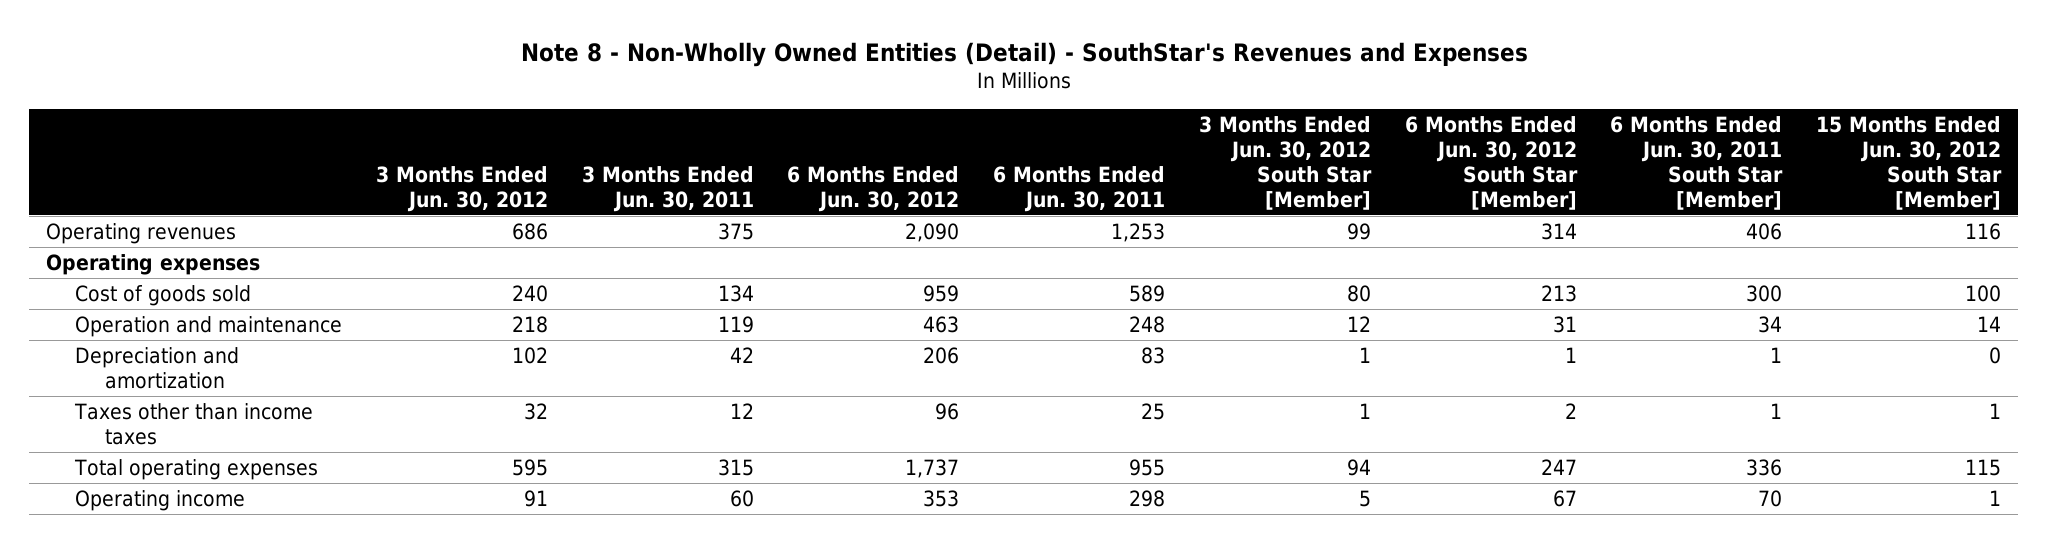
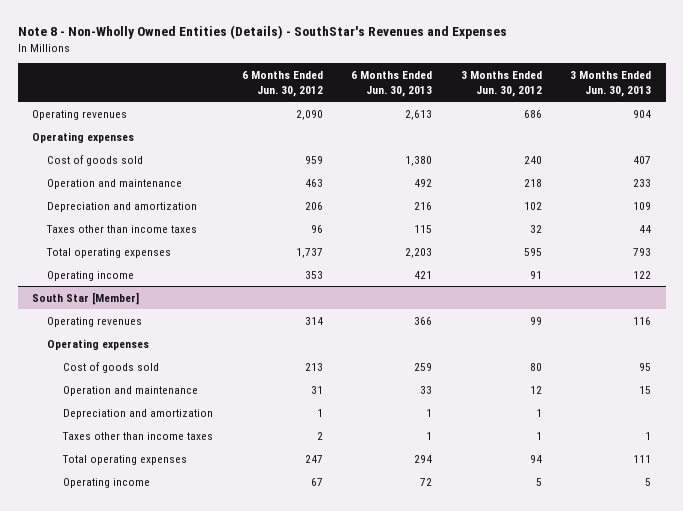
- Note 8 - Non-Wholly Owned Entities (Detail) - SouthStar's Revenues and Expenses
+ Note 8 - Non-Wholly Owned Entities (Details) - SouthStar's Revenues and Expenses
- | 3 Months Ended Jun. 30, 2012 | 3 Months Ended Jun. 30, 2011 | 6 Months Ended Jun. 30, 2012 | 6 Months Ended Jun. 30, 2011 | 3 Months Ended Jun. 30, 2012 South Star [Member] | 6 Months Ended Jun. 30, 2012 South Star [Member] | 6 Months Ended Jun. 30, 2011 South Star [Member] | 15 Months Ended Jun. 30, 2012 South Star [Member]
+ | 6 Months Ended Jun. 30, 2012 | 6 Months Ended Jun. 30, 2013 | 3 Months Ended Jun. 30, 2012 | 3 Months Ended Jun. 30, 2013
+ South Star [Member]
+ Operating revenues | 314 | 366 | 99 | 116
+ Operating expenses
+ Cost of goods sold | 213 | 259 | 80 | 95
+ Operation and maintenance | 31 | 33 | 12 | 15
+ Depreciation and amortization | 1 | 1 | 1 |
+ Taxes other than income taxes | 2 | 1 | 1 | 1
+ Total operating expenses | 247 | 294 | 94 | 111
+ Operating income | 67 | 72 | 5 | 5

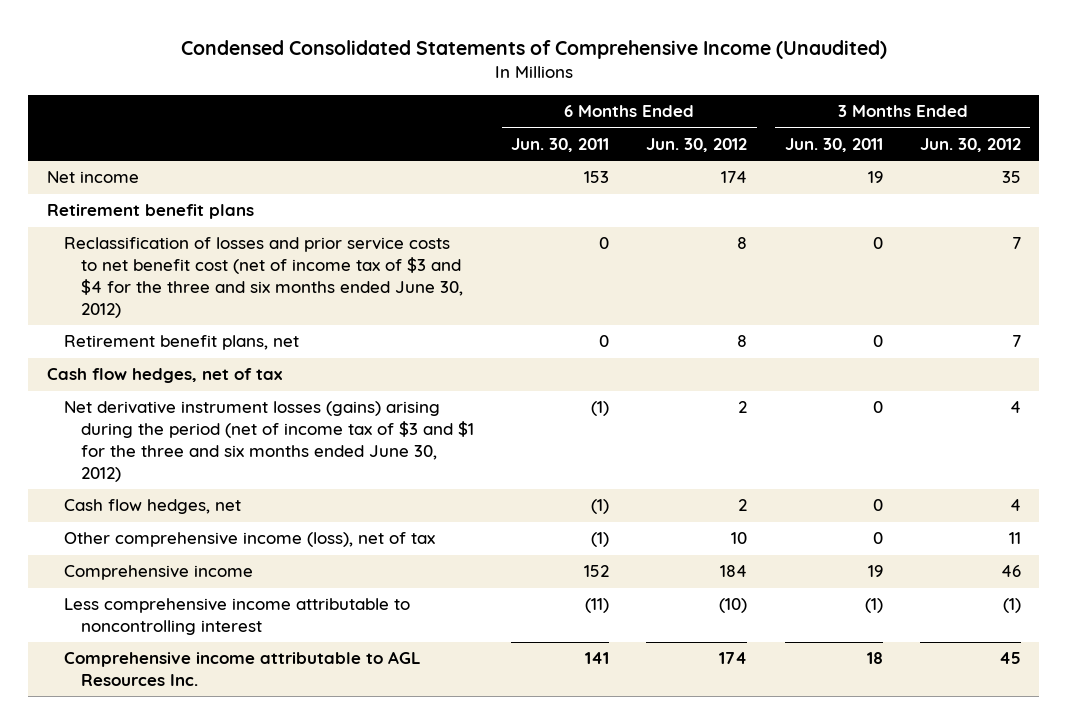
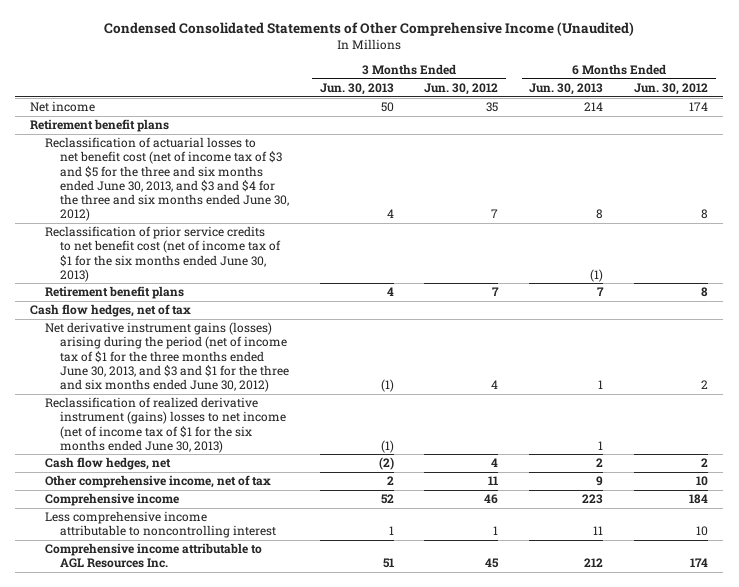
- Condensed Consolidated Statements of Comprehensive Income (Unaudited)
+ Condensed Consolidated Statements of Other Comprehensive Income (Unaudited)
- | 6 Months Ended Jun. 30, 2011 | 6 Months Ended Jun. 30, 2012 | 3 Months Ended Jun. 30, 2011 | 3 Months Ended Jun. 30, 2012
+ | 3 Months Ended Jun. 30, 2013 | 3 Months Ended Jun. 30, 2012 | 6 Months Ended Jun. 30, 2013 | 6 Months Ended Jun. 30, 2012
- Reclassification of losses and prior service costs to net benefit cost (net of income tax of $3 and $4 for the three and six months ended June 30, 2012) | 0 | 8 | 0 | 7
- Retirement benefit plans, net | 0 | 8 | 0 | 7
+ Reclassification of actuarial losses to net benefit cost (net of income tax of $3 and $5 for the three and six months ended June 30, 2013, and $3 and $4 for the three and six months ended June 30, 2012) | 4 | 7 | 8 | 8
+ Reclassification of prior service credits to net benefit cost (net of income tax of $1 for the six months ended June 30, 2013) | | | (1) |
+ Retirement benefit plans | 4 | 7 | 7 | 8
- Net derivative instrument losses (gains) arising during the period (net of income tax of $3 and $1 for the three and six months ended June 30, 2012) | (1) | 2 | 0 | 4
+ Net derivative instrument gains (losses) arising during the period (net of income tax of $1 for the three months ended June 30, 2013, and $3 and $1 for the three and six months ended June 30, 2012) | (1) | 4 | 1 | 2
+ Reclassification of realized derivative instrument (gains) losses to net income (net of income tax of $1 for the six months ended June 30, 2013) | (1) | | 1 |
- Other comprehensive income (loss), net of tax | (1) | 10 | 0 | 11
+ Other comprehensive income, net of tax | 2 | 11 | 9 | 10
- Less comprehensive income attributable to noncontrolling interest | (11) | (10) | (1) | (1)
+ Less comprehensive income attributable to noncontrolling interest | 1 | 1 | 11 | 10

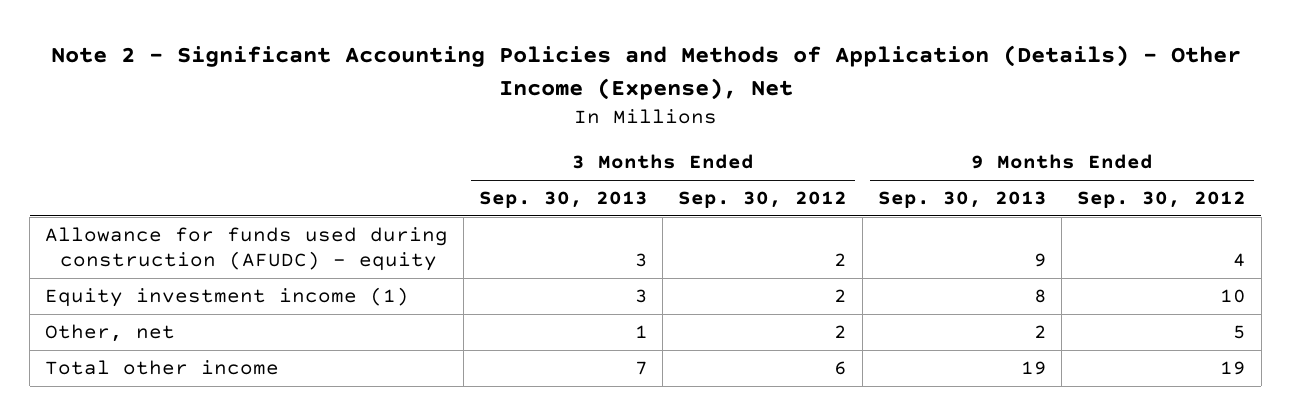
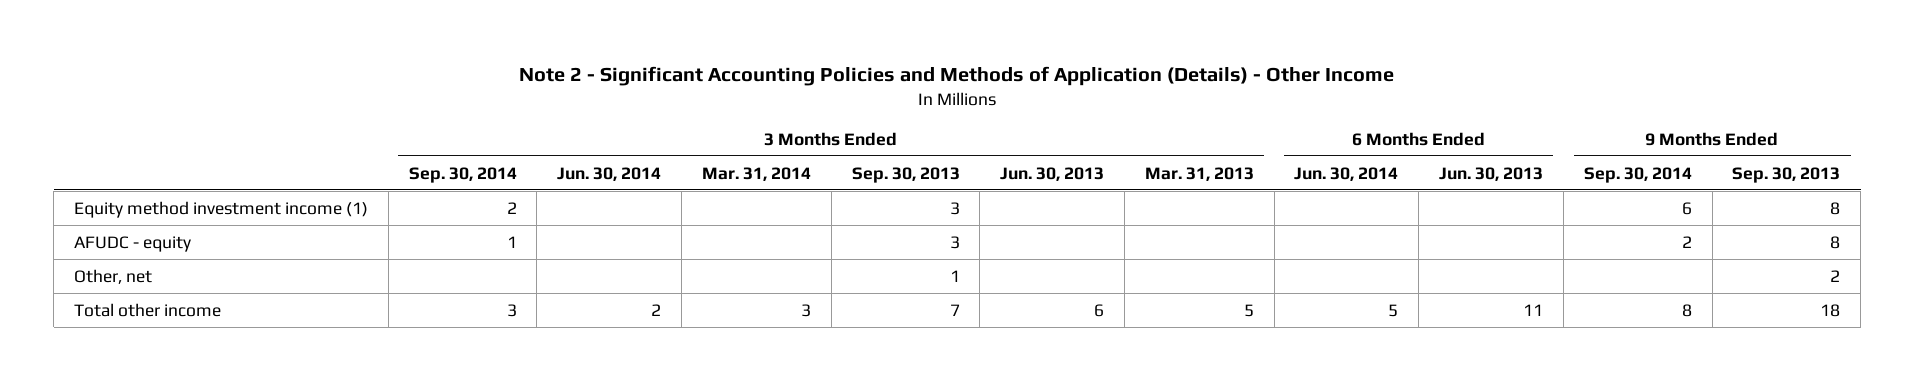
- Note 2 - Significant Accounting Policies and Methods of Application (Details) - Other Income (Expense), Net
+ Note 2 - Significant Accounting Policies and Methods of Application (Details) - Other Income
- | 3 Months Ended Sep. 30, 2013 | 3 Months Ended Sep. 30, 2012 | 9 Months Ended Sep. 30, 2013 | 9 Months Ended Sep. 30, 2012
+ | 3 Months Ended Sep. 30, 2014 | 3 Months Ended Jun. 30, 2014 | 3 Months Ended Mar. 31, 2014 | 3 Months Ended Sep. 30, 2013 | 3 Months Ended Jun. 30, 2013 | 3 Months Ended Mar. 31, 2013 | 6 Months Ended Jun. 30, 2014 | 6 Months Ended Jun. 30, 2013 | 9 Months Ended Sep. 30, 2014 | 9 Months Ended Sep. 30, 2013
- Allowance for funds used during construction (AFUDC) - equity | 3 | 2 | 9 | 4
- Equity investment income (1) | 3 | 2 | 8 | 10
+ Equity method investment income (1) | 2 | | | 3 | | | | | 6 | 8
+ AFUDC - equity | 1 | | | 3 | | | | | 2 | 8
- Total other income | 7 | 6 | 19 | 19
+ Total other income | 3 | 2 | 3 | 7 | 6 | 5 | 5 | 11 | 8 | 18

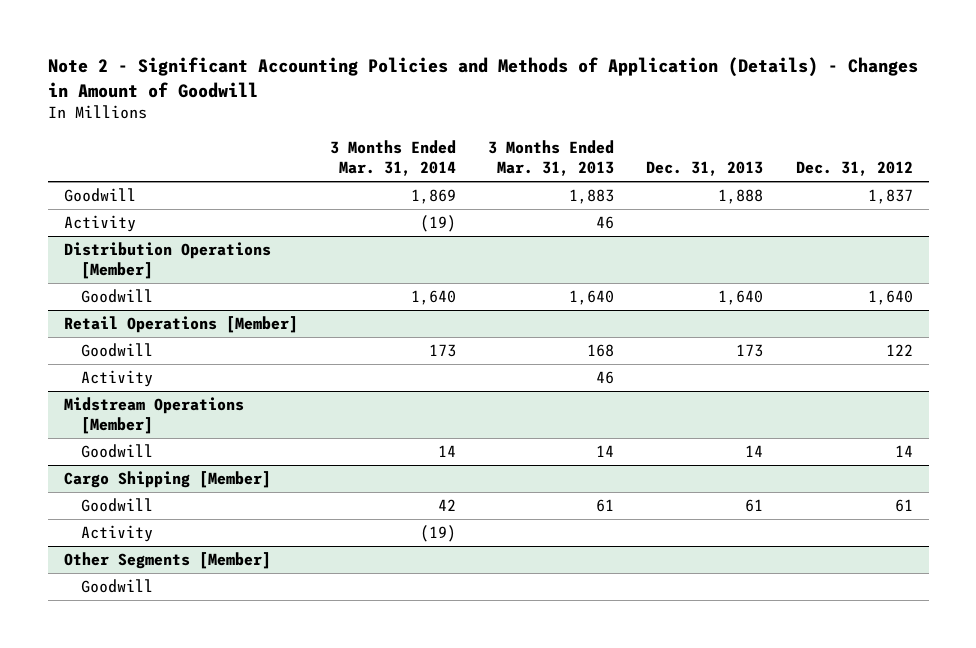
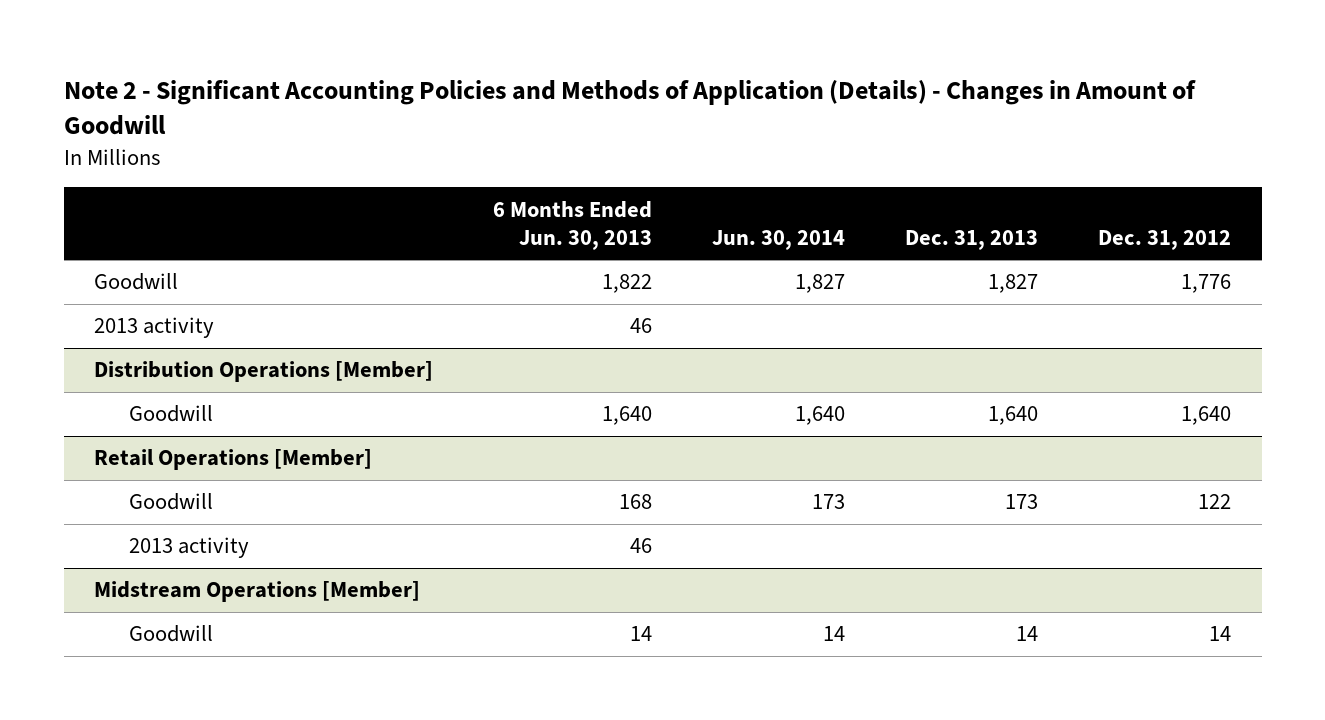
- | 3 Months Ended Mar. 31, 2014 | 3 Months Ended Mar. 31, 2013 | Dec. 31, 2013 | Dec. 31, 2012
+ | 6 Months Ended Jun. 30, 2013 | Jun. 30, 2014 | Dec. 31, 2013 | Dec. 31, 2012
- Goodwill | 1,869 | 1,883 | 1,888 | 1,837
- Activity | (19) | 46 | |
+ Goodwill | 1,822 | 1,827 | 1,827 | 1,776
+ 2013 activity | 46 | | |
@ Retail Operations [Member]
- Activity | | 46 | |
+ 2013 activity | 46 | | |
- Cargo Shipping [Member]
- Goodwill | 42 | 61 | 61 | 61
- Activity | (19) | | |
- Other Segments [Member]
- Goodwill

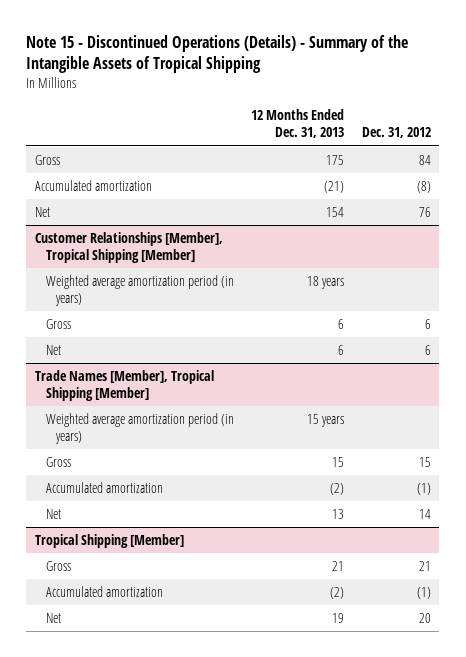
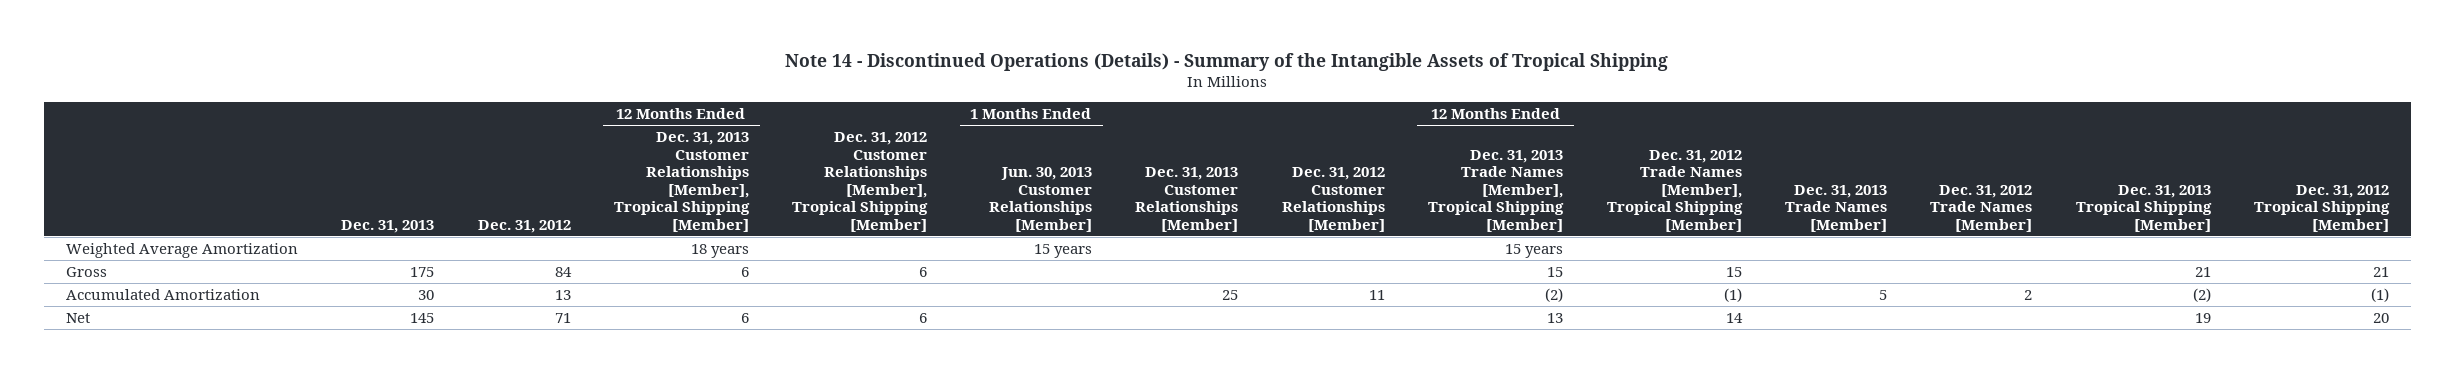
- Note 15 - Discontinued Operations (Details) - Summary of the Intangible Assets of Tropical Shipping
+ Note 14 - Discontinued Operations (Details) - Summary of the Intangible Assets of Tropical Shipping
- | 12 Months Ended Dec. 31, 2013 | Dec. 31, 2012
+ | Dec. 31, 2013 | Dec. 31, 2012 | 12 Months Ended Dec. 31, 2013 Customer Relationships [Member], Tropical Shipping [Member] | Dec. 31, 2012 Customer Relationships [Member], Tropical Shipping [Member] | 1 Months Ended Jun. 30, 2013 Customer Relationships [Member] | Dec. 31, 2013 Customer Relationships [Member] | Dec. 31, 2012 Customer Relationships [Member] | 12 Months Ended Dec. 31, 2013 Trade Names [Member], Tropical Shipping [Member] | Dec. 31, 2012 Trade Names [Member], Tropical Shipping [Member] | Dec. 31, 2013 Trade Names [Member] | Dec. 31, 2012 Trade Names [Member] | Dec. 31, 2013 Tropical Shipping [Member] | Dec. 31, 2012 Tropical Shipping [Member]
+ Weighted Average Amortization | | | 18 years | | 15 years | | | 15 years | | | | |
- Accumulated amortization | (21) | (8)
- Net | 154 | 76
- Customer Relationships [Member], Tropical Shipping [Member]
- Weighted average amortization period (in years) | 18 years |
- Gross | 6 | 6
- Net | 6 | 6
- Trade Names [Member], Tropical Shipping [Member]
- Weighted average amortization period (in years) | 15 years |
- Gross | 15 | 15
- Accumulated amortization | (2) | (1)
- Net | 13 | 14
- Tropical Shipping [Member]
- Gross | 21 | 21
- Accumulated amortization | (2) | (1)
- Net | 19 | 20
+ Accumulated Amortization | 30 | 13 | | | | 25 | 11 | (2) | (1) | 5 | 2 | (2) | (1)
+ Net | 145 | 71 | 6 | 6 | | | | 13 | 14 | | | 19 | 20

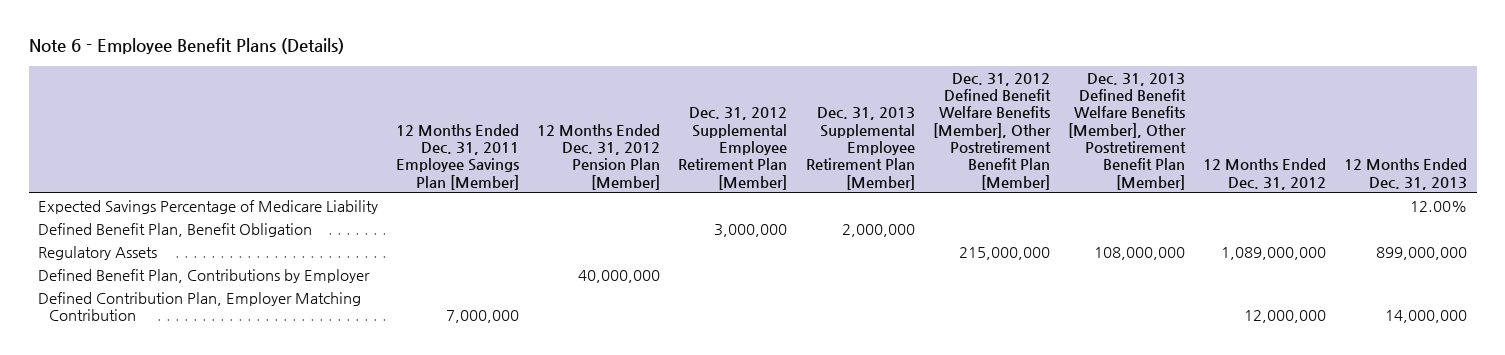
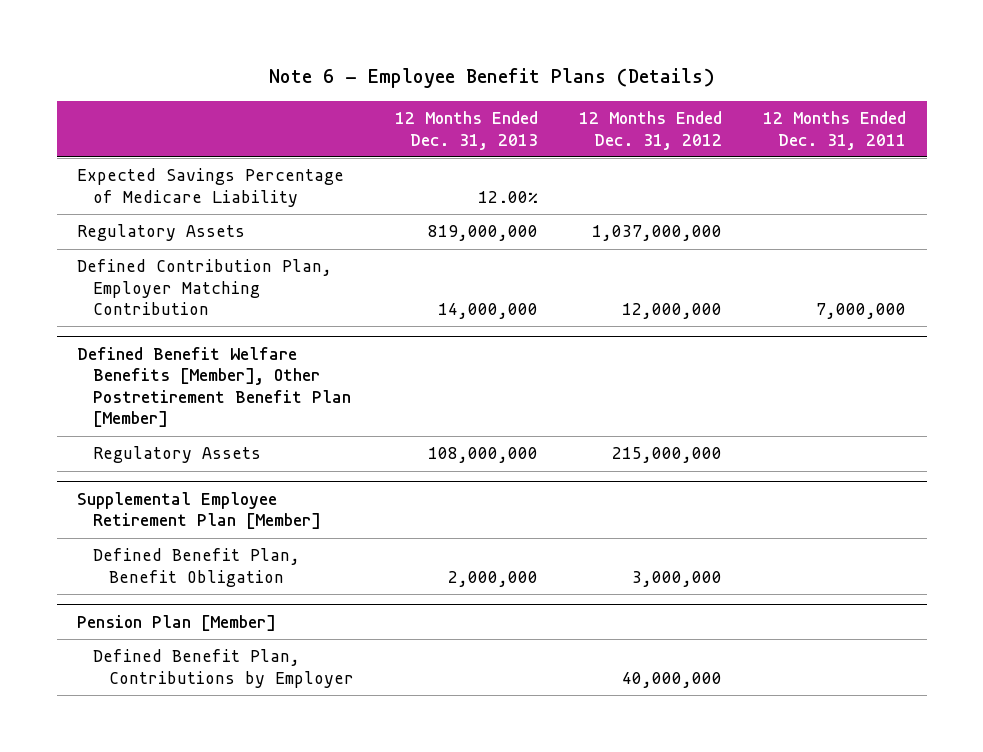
- | 12 Months Ended Dec. 31, 2011 Employee Savings Plan [Member] | 12 Months Ended Dec. 31, 2012 Pension Plan [Member] | Dec. 31, 2012 Supplemental Employee Retirement Plan [Member] | Dec. 31, 2013 Supplemental Employee Retirement Plan [Member] | Dec. 31, 2012 Defined Benefit Welfare Benefits [Member], Other Postretirement Benefit Plan [Member] | Dec. 31, 2013 Defined Benefit Welfare Benefits [Member], Other Postretirement Benefit Plan [Member] | 12 Months Ended Dec. 31, 2012 | 12 Months Ended Dec. 31, 2013
+ | 12 Months Ended Dec. 31, 2013 | 12 Months Ended Dec. 31, 2012 | 12 Months Ended Dec. 31, 2011
- Defined Benefit Plan, Benefit Obligation | | | 3,000,000 | 2,000,000 | | | |
- Regulatory Assets | | | | | 215,000,000 | 108,000,000 | 1,089,000,000 | 899,000,000
- Defined Benefit Plan, Contributions by Employer | | 40,000,000 | | | | | |
+ Regulatory Assets | 819,000,000 | 1,037,000,000 |
+ Defined Benefit Welfare Benefits [Member], Other Postretirement Benefit Plan [Member]
+ Regulatory Assets | 108,000,000 | 215,000,000 |
+ Supplemental Employee Retirement Plan [Member]
+ Defined Benefit Plan, Benefit Obligation | 2,000,000 | 3,000,000 |
+ Pension Plan [Member]
+ Defined Benefit Plan, Contributions by Employer | | 40,000,000 |

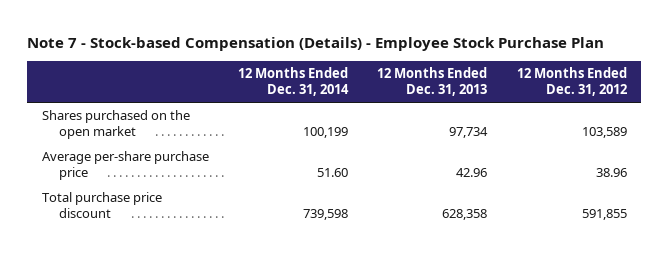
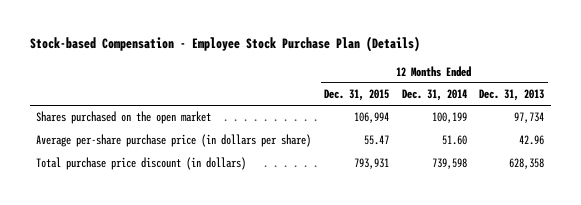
- Note 7 - Stock-based Compensation (Details) - Employee Stock Purchase Plan
+ Stock-based Compensation - Employee Stock Purchase Plan (Details)
- | 12 Months Ended Dec. 31, 2014 | 12 Months Ended Dec. 31, 2013 | 12 Months Ended Dec. 31, 2012
+ | 12 Months Ended Dec. 31, 2015 | 12 Months Ended Dec. 31, 2014 | 12 Months Ended Dec. 31, 2013
- Average per-share purchase price | 51.60 | 42.96 | 38.96
- Total purchase price discount | 739,598 | 628,358 | 591,855
+ Average per-share purchase price (in dollars per share) | 55.47 | 51.60 | 42.96
+ Total purchase price discount (in dollars) | 793,931 | 739,598 | 628,358

